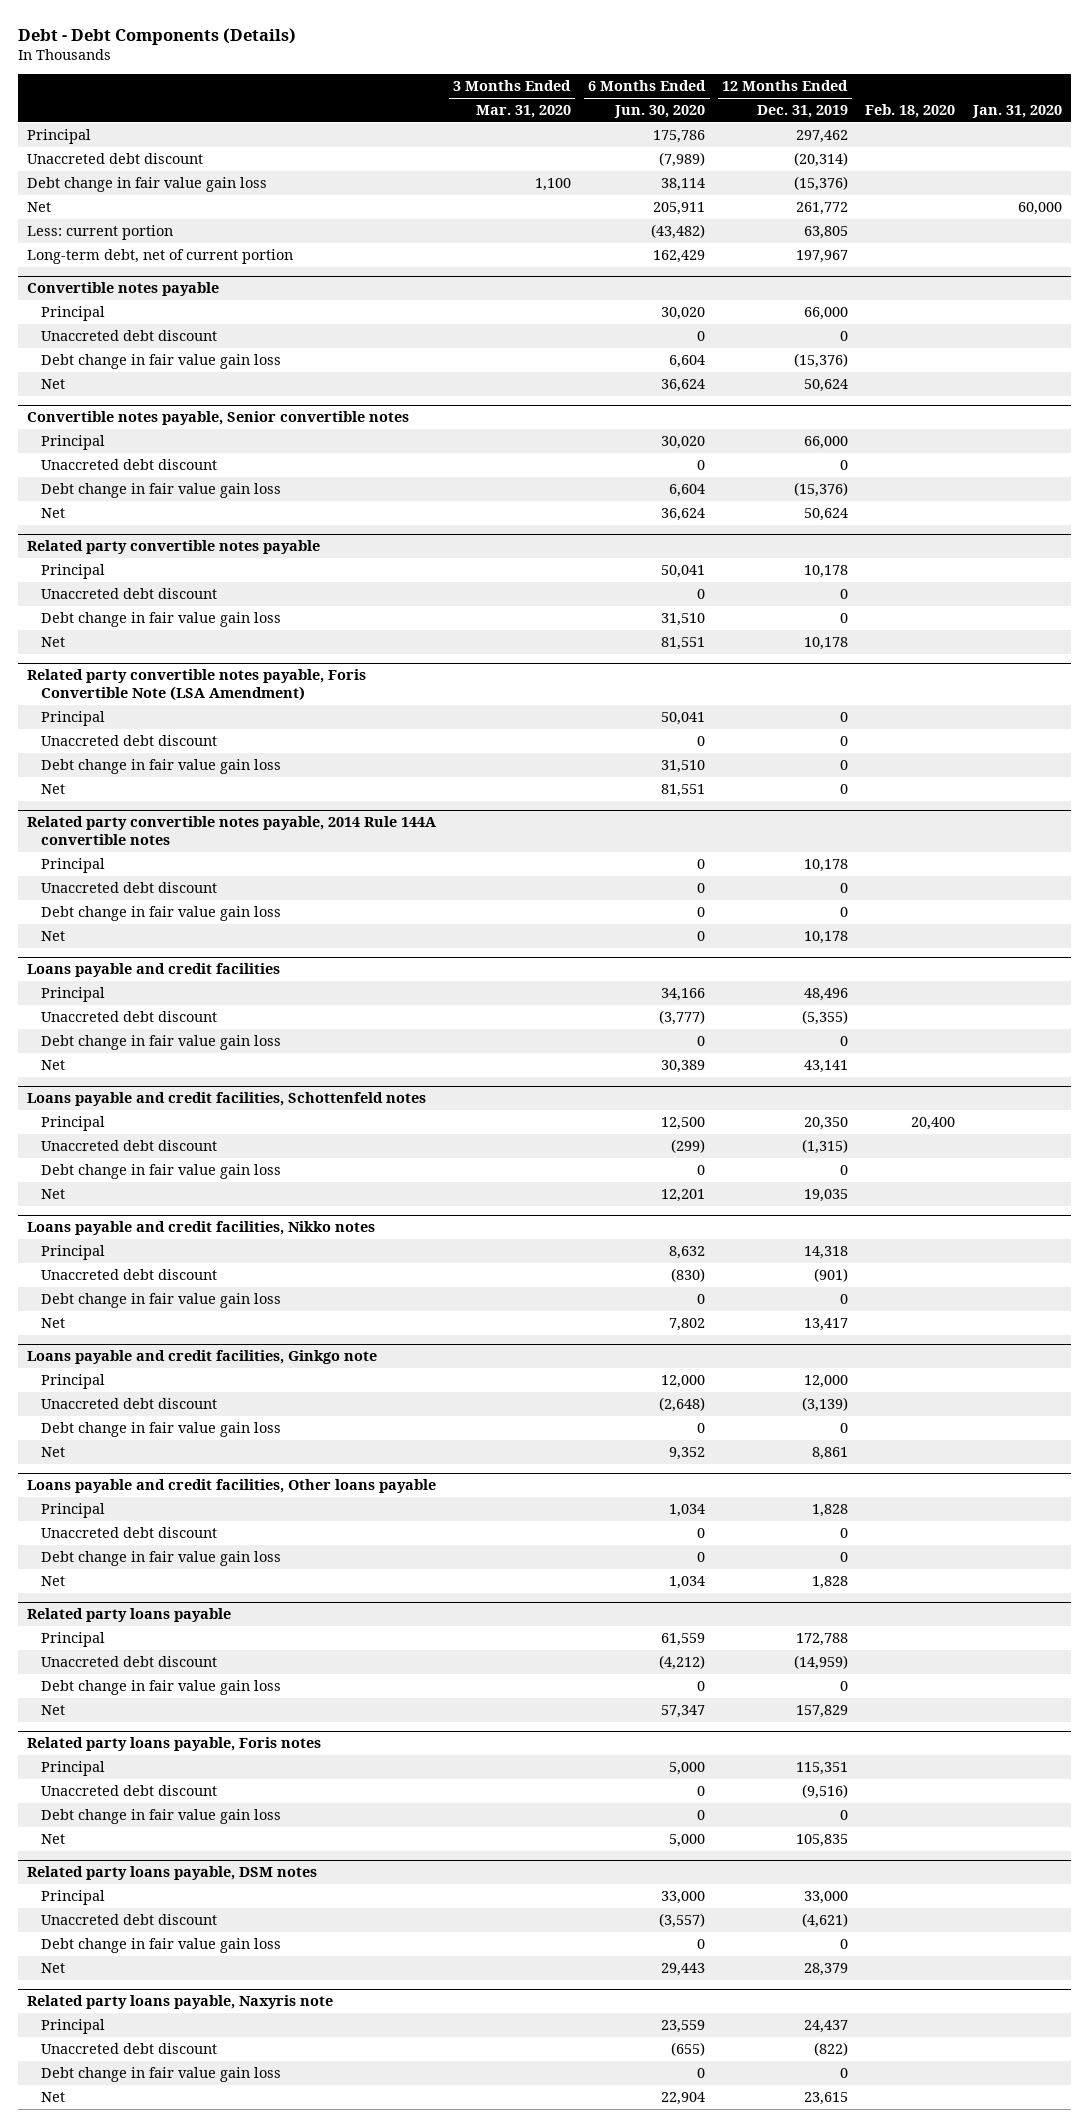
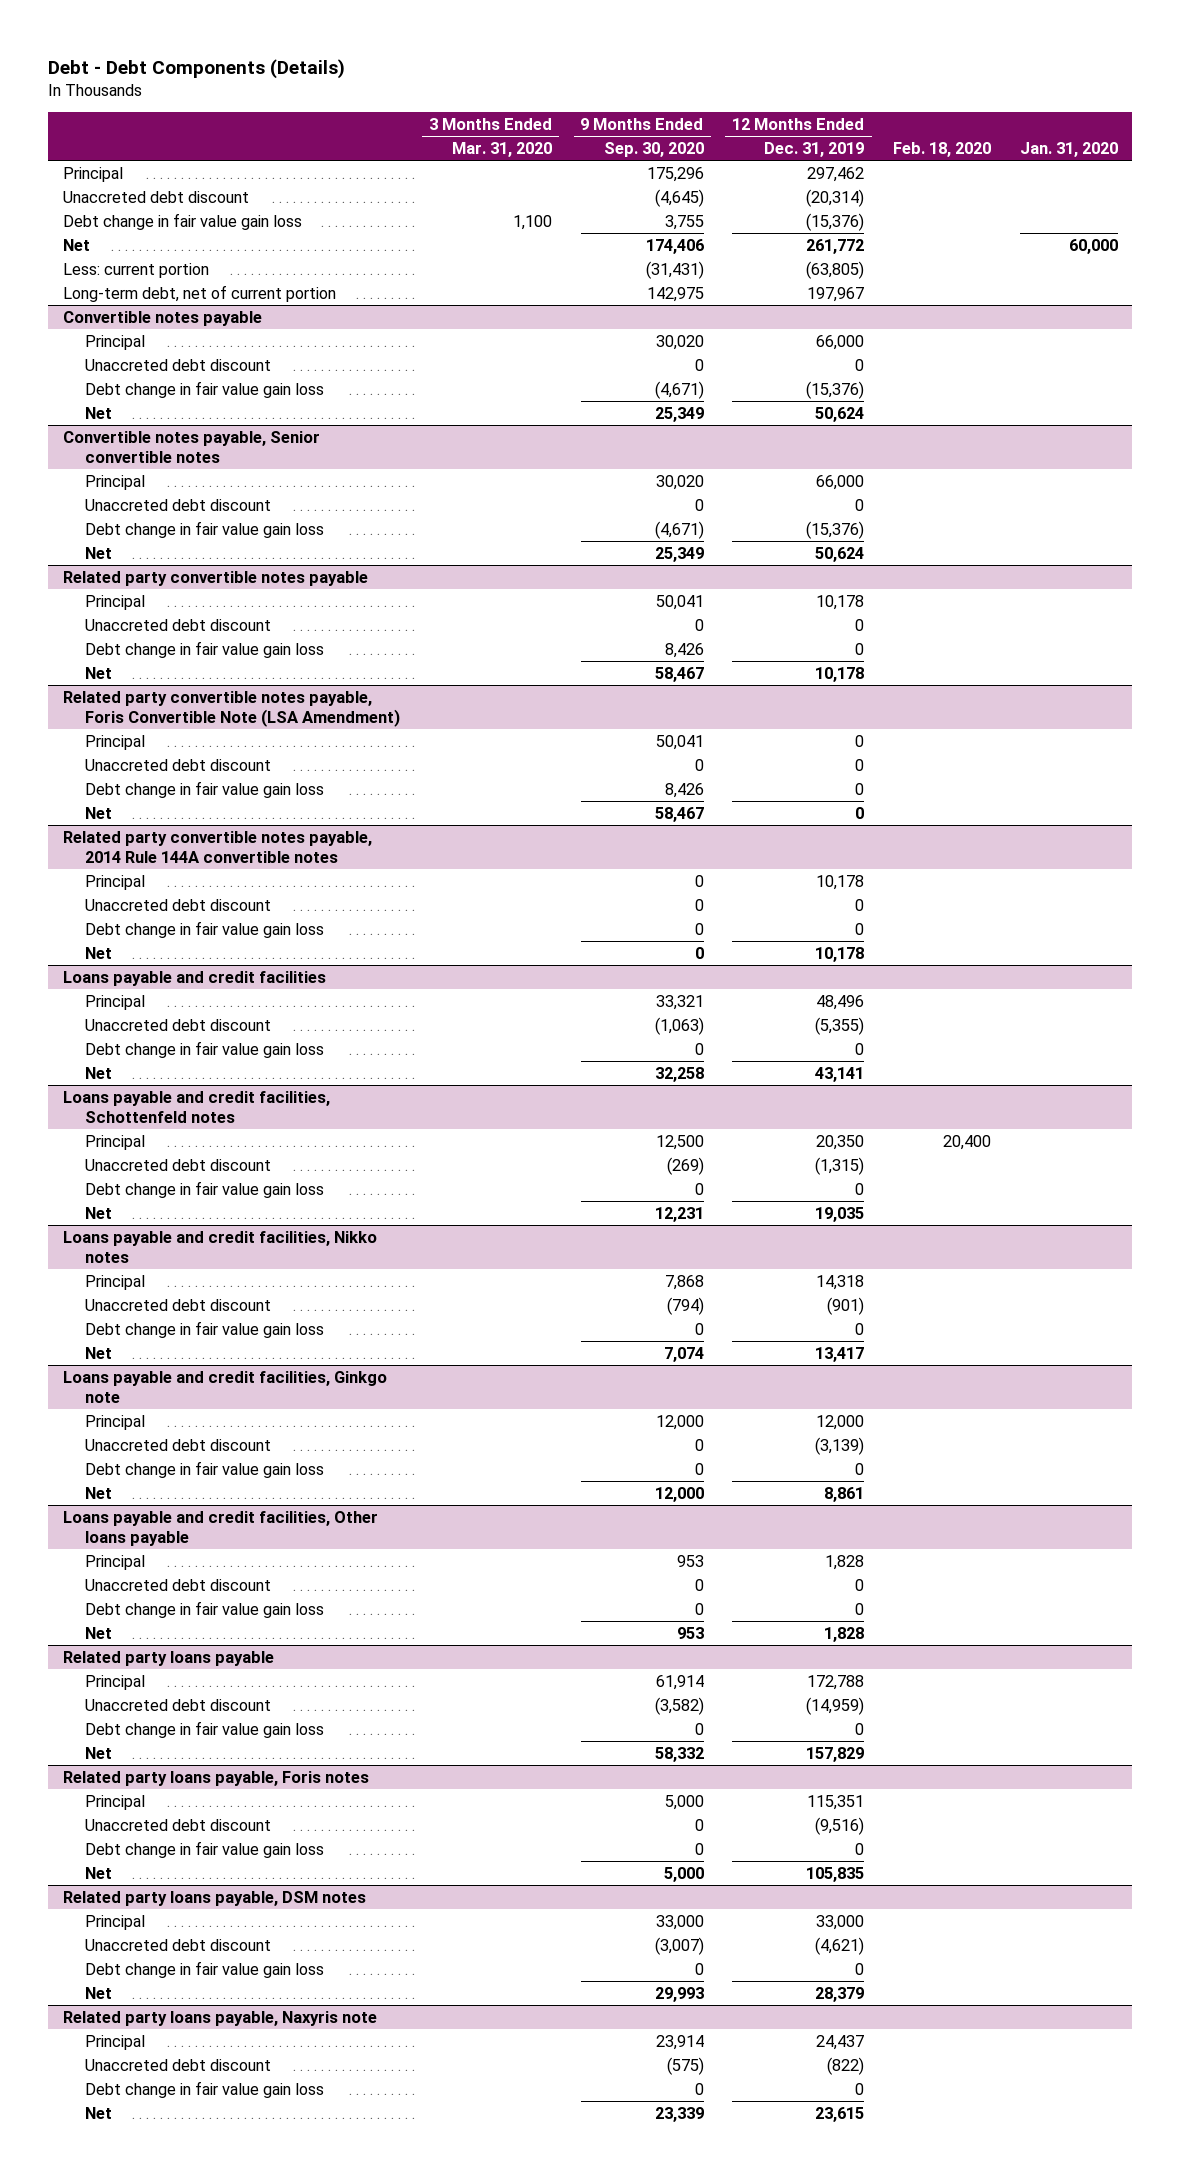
- | 3 Months Ended Mar. 31, 2020 | 6 Months Ended Jun. 30, 2020 | 12 Months Ended Dec. 31, 2019 | Feb. 18, 2020 | Jan. 31, 2020
+ | 3 Months Ended Mar. 31, 2020 | 9 Months Ended Sep. 30, 2020 | 12 Months Ended Dec. 31, 2019 | Feb. 18, 2020 | Jan. 31, 2020
- Less: current portion | | (43,482) | 63,805 | |
+ Less: current portion | | (31,431) | (63,805) | |

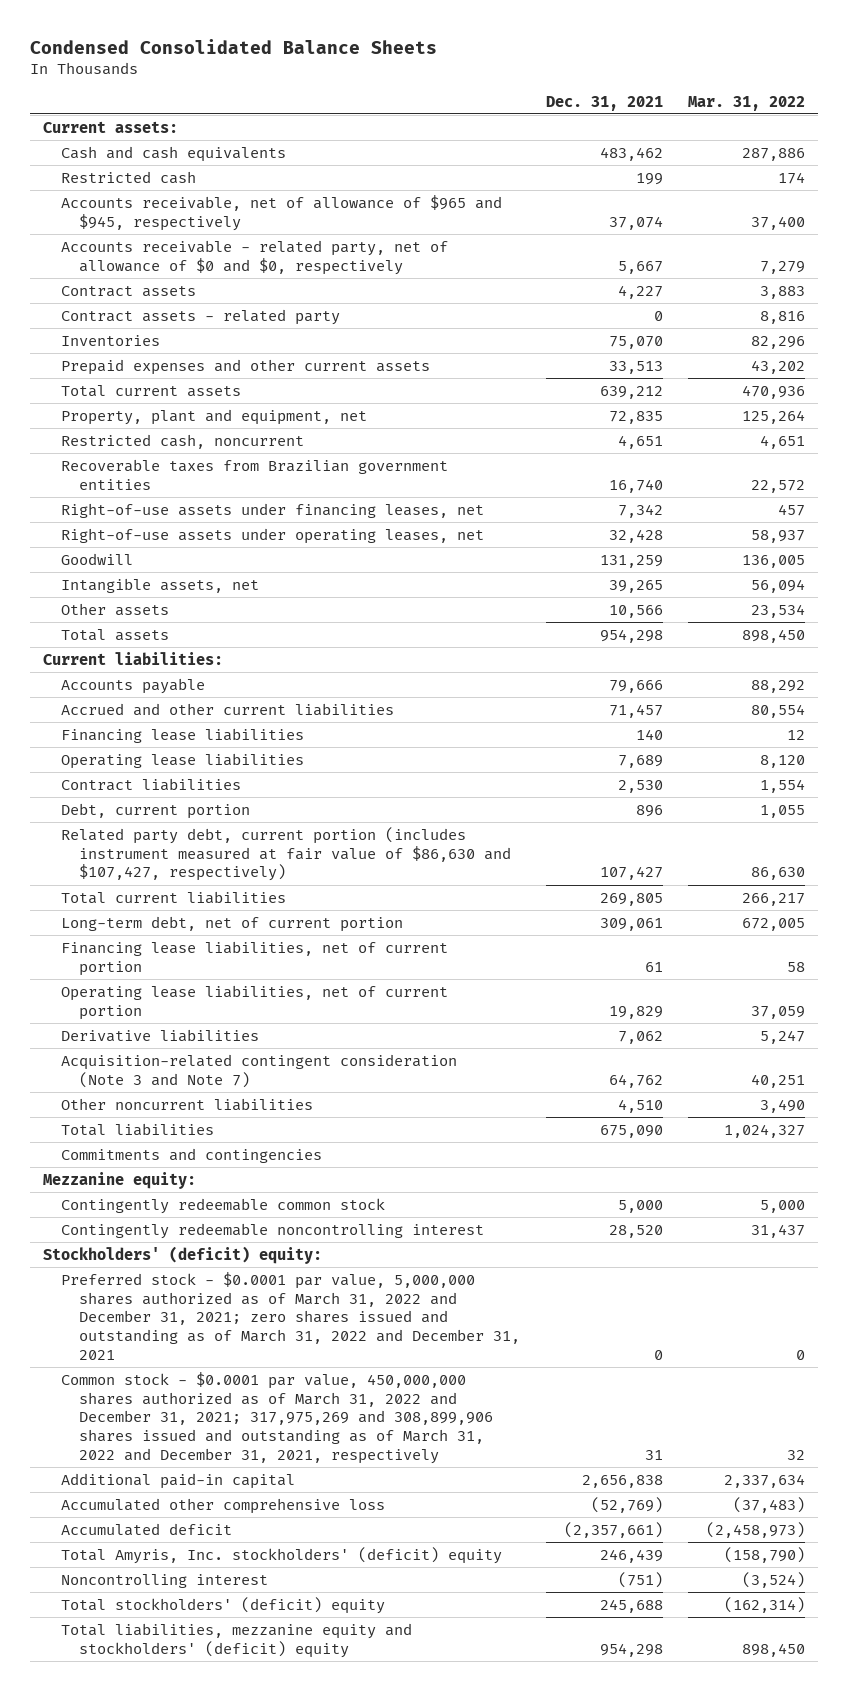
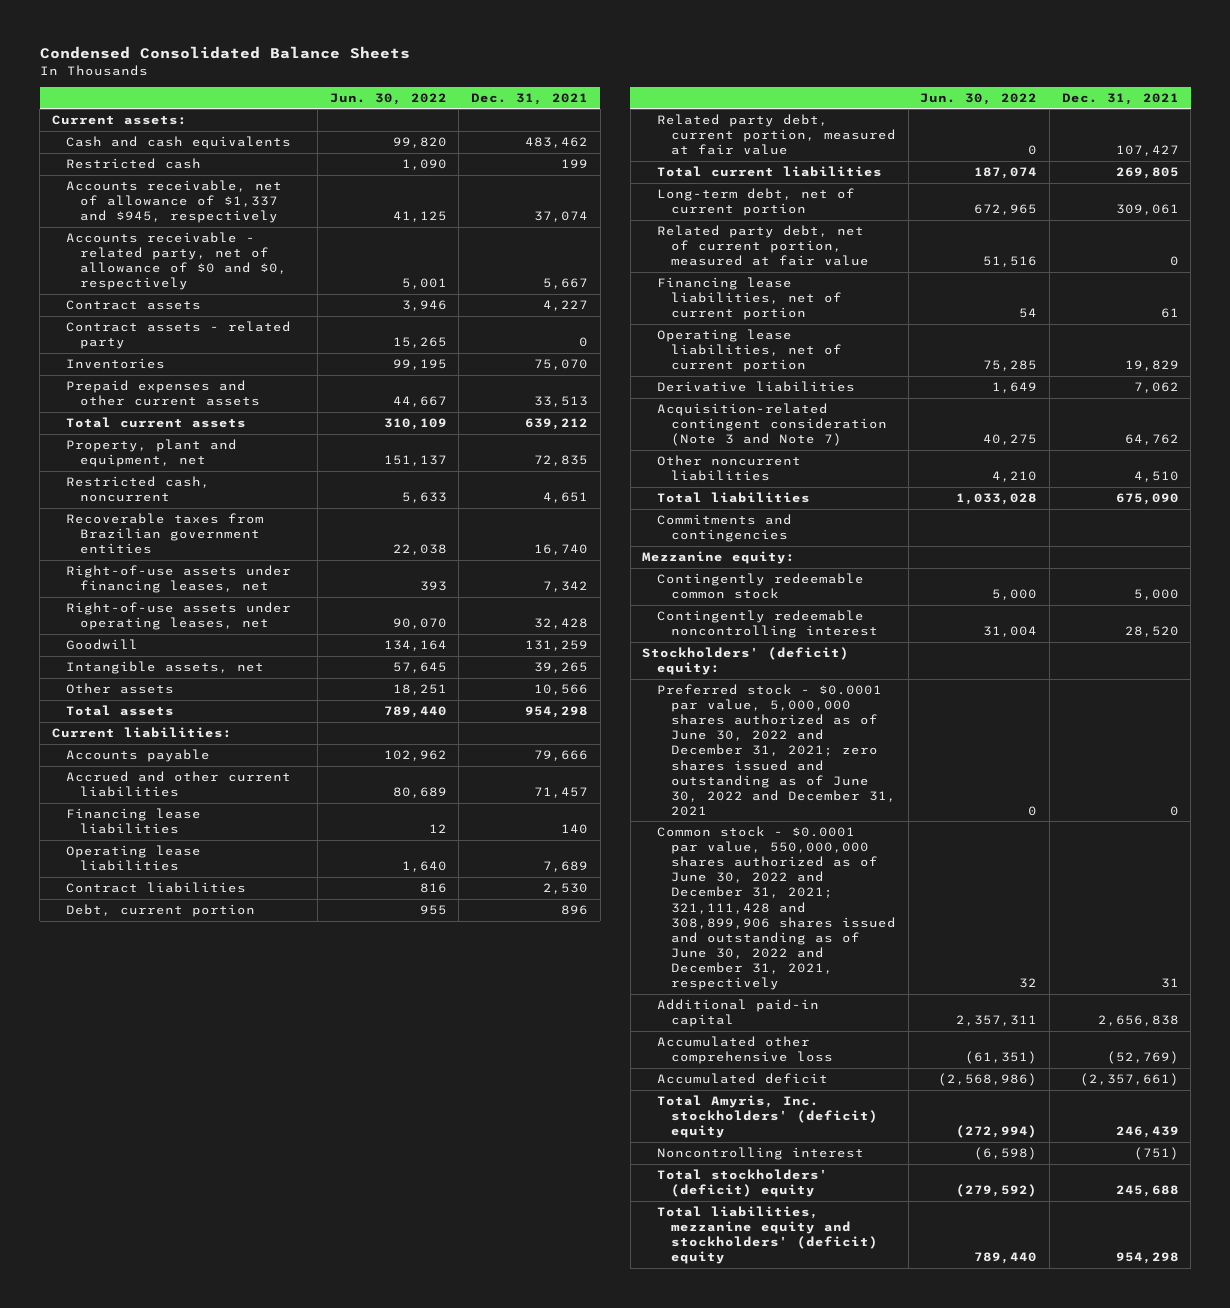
- | Dec. 31, 2021 | Mar. 31, 2022
+ | Jun. 30, 2022 | Dec. 31, 2021
- Accounts receivable, net of allowance of $965 and $945, respectively | 37,074 | 37,400
+ Accounts receivable, net of allowance of $1,337 and $945, respectively | 41,125 | 37,074
- Related party debt, current portion (includes instrument measured at fair value of $86,630 and $107,427, respectively) | 107,427 | 86,630
+ Related party debt, current portion, measured at fair value | 0 | 107,427
+ Related party debt, net of current portion, measured at fair value | 51,516 | 0
- Preferred stock - $0.0001 par value, 5,000,000 shares authorized as of March 31, 2022 and December 31, 2021; zero shares issued and outstanding as of March 31, 2022 and December 31, 2021 | 0 | 0
- Common stock - $0.0001 par value, 450,000,000 shares authorized as of March 31, 2022 and December 31, 2021; 317,975,269 and 308,899,906 shares issued and outstanding as of March 31, 2022 and December 31, 2021, respectively | 31 | 32
+ Preferred stock - $0.0001 par value, 5,000,000 shares authorized as of June 30, 2022 and December 31, 2021; zero shares issued and outstanding as of June 30, 2022 and December 31, 2021 | 0 | 0
+ Common stock - $0.0001 par value, 550,000,000 shares authorized as of June 30, 2022 and December 31, 2021; 321,111,428 and 308,899,906 shares issued and outstanding as of June 30, 2022 and December 31, 2021, respectively | 32 | 31

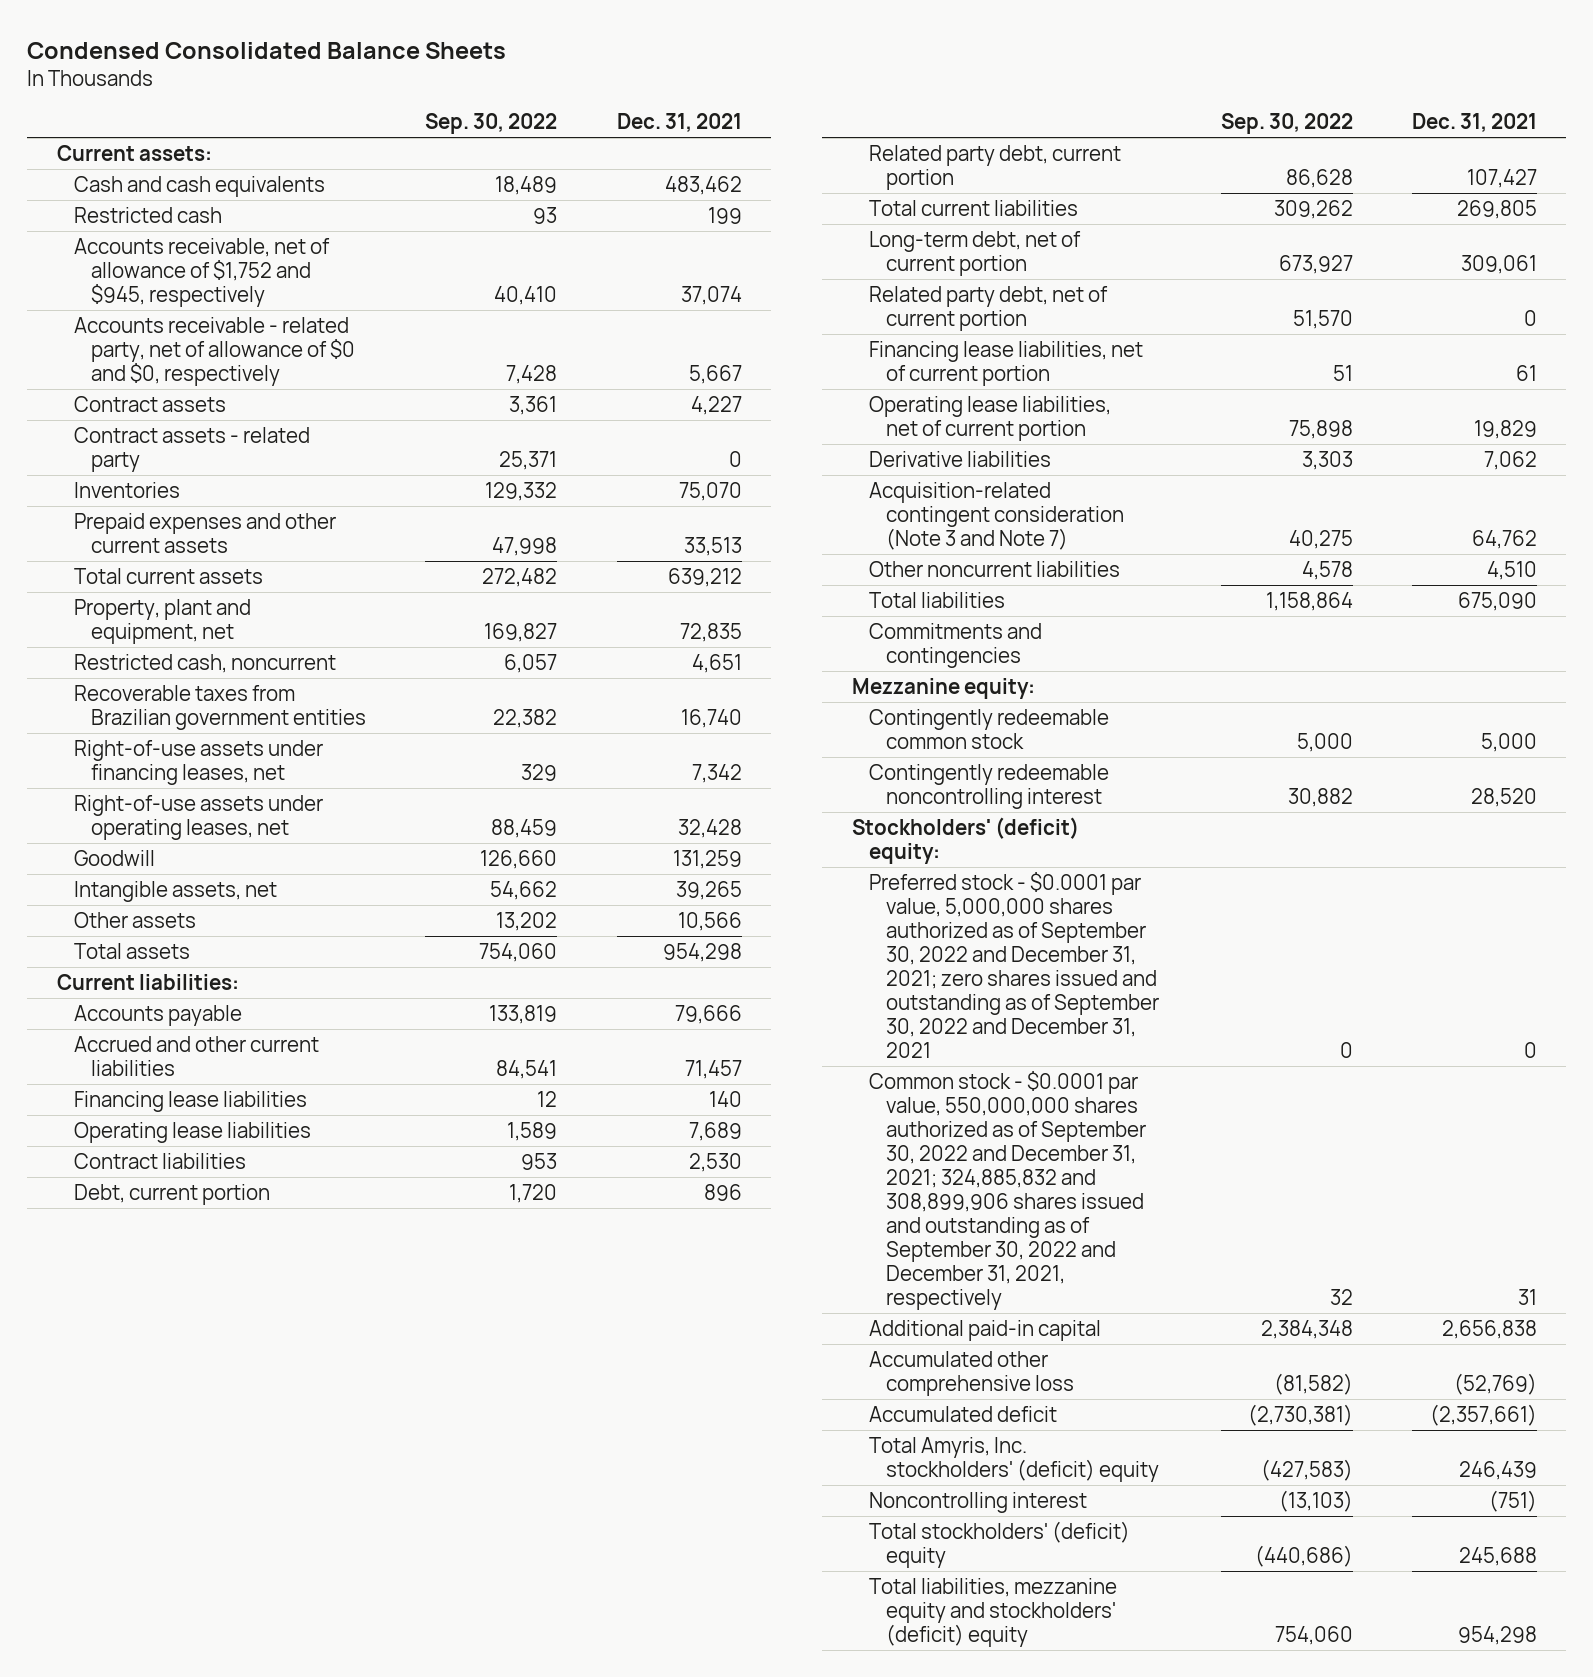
- | Jun. 30, 2022 | Dec. 31, 2021
+ | Sep. 30, 2022 | Dec. 31, 2021
- Accounts receivable, net of allowance of $1,337 and $945, respectively | 41,125 | 37,074
+ Accounts receivable, net of allowance of $1,752 and $945, respectively | 40,410 | 37,074
- Related party debt, current portion, measured at fair value | 0 | 107,427
+ Related party debt, current portion | 86,628 | 107,427
- Related party debt, net of current portion, measured at fair value | 51,516 | 0
+ Related party debt, net of current portion | 51,570 | 0
- Preferred stock - $0.0001 par value, 5,000,000 shares authorized as of June 30, 2022 and December 31, 2021; zero shares issued and outstanding as of June 30, 2022 and December 31, 2021 | 0 | 0
- Common stock - $0.0001 par value, 550,000,000 shares authorized as of June 30, 2022 and December 31, 2021; 321,111,428 and 308,899,906 shares issued and outstanding as of June 30, 2022 and December 31, 2021, respectively | 32 | 31
+ Preferred stock - $0.0001 par value, 5,000,000 shares authorized as of September 30, 2022 and December 31, 2021; zero shares issued and outstanding as of September 30, 2022 and December 31, 2021 | 0 | 0
+ Common stock - $0.0001 par value, 550,000,000 shares authorized as of September 30, 2022 and December 31, 2021; 324,885,832 and 308,899,906 shares issued and outstanding as of September 30, 2022 and December 31, 2021, respectively | 32 | 31

